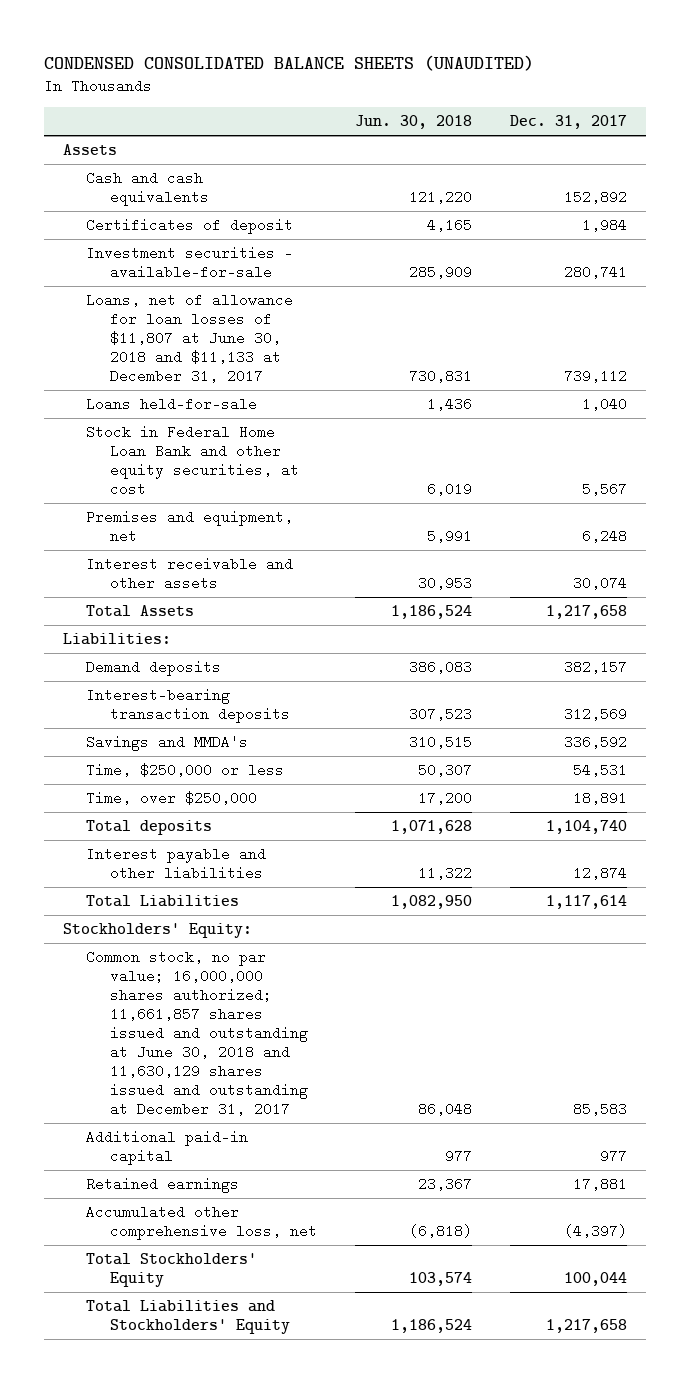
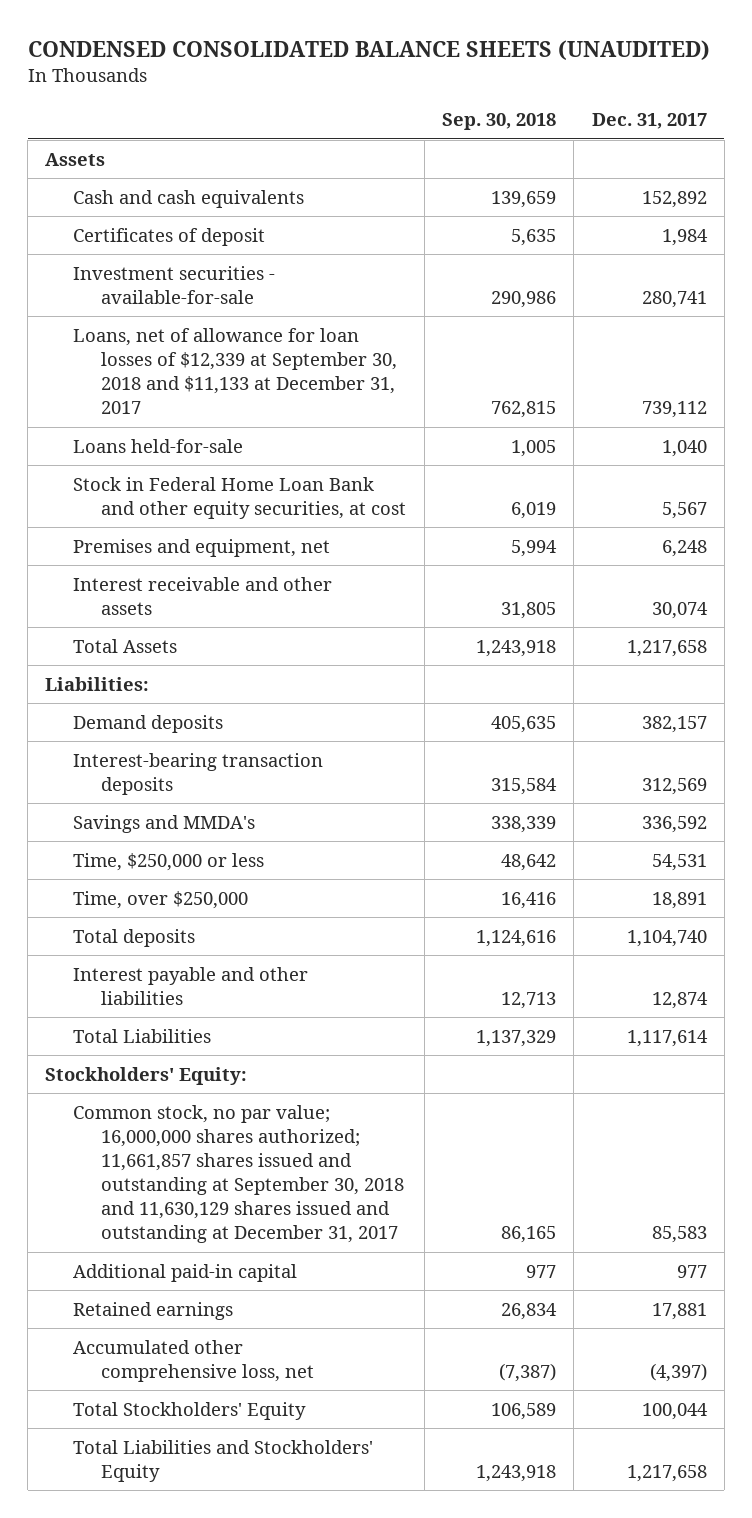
- | Jun. 30, 2018 | Dec. 31, 2017
+ | Sep. 30, 2018 | Dec. 31, 2017
- Loans, net of allowance for loan losses of $11,807 at June 30, 2018 and $11,133 at December 31, 2017 | 730,831 | 739,112
+ Loans, net of allowance for loan losses of $12,339 at September 30, 2018 and $11,133 at December 31, 2017 | 762,815 | 739,112
- Common stock, no par value; 16,000,000 shares authorized; 11,661,857 shares issued and outstanding at June 30, 2018 and 11,630,129 shares issued and outstanding at December 31, 2017 | 86,048 | 85,583
+ Common stock, no par value; 16,000,000 shares authorized; 11,661,857 shares issued and outstanding at September 30, 2018 and 11,630,129 shares issued and outstanding at December 31, 2017 | 86,165 | 85,583

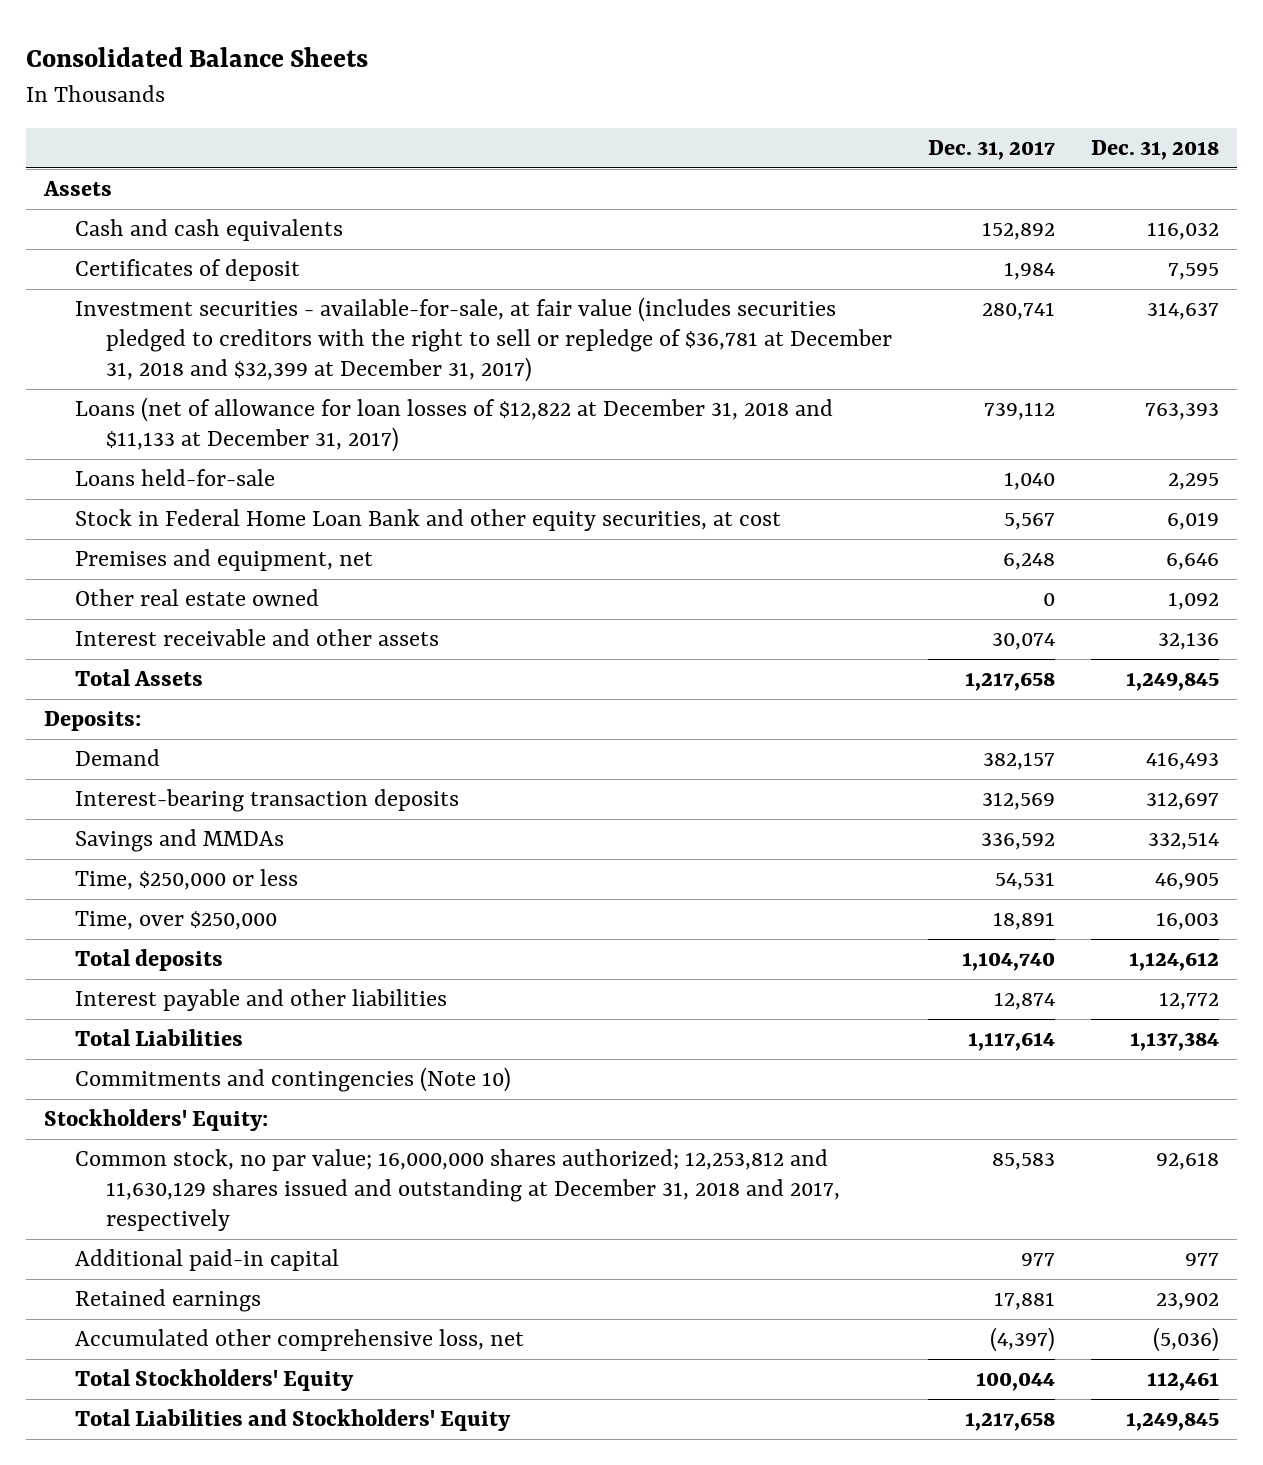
- CONDENSED CONSOLIDATED BALANCE SHEETS (UNAUDITED)
+ Consolidated Balance Sheets
- | Sep. 30, 2018 | Dec. 31, 2017
+ | Dec. 31, 2017 | Dec. 31, 2018
- Investment securities - available-for-sale | 290,986 | 280,741
- Loans, net of allowance for loan losses of $12,339 at September 30, 2018 and $11,133 at December 31, 2017 | 762,815 | 739,112
+ Investment securities - available-for-sale, at fair value (includes securities pledged to creditors with the right to sell or repledge of $36,781 at December 31, 2018 and $32,399 at December 31, 2017) | 280,741 | 314,637
+ Loans (net of allowance for loan losses of $12,822 at December 31, 2018 and $11,133 at December 31, 2017) | 739,112 | 763,393
+ Other real estate owned | 0 | 1,092
- Liabilities:
- Demand deposits | 405,635 | 382,157
+ Deposits:
+ Demand | 382,157 | 416,493
- Savings and MMDA's | 338,339 | 336,592
+ Savings and MMDAs | 336,592 | 332,514
+ Commitments and contingencies (Note 10)
- Common stock, no par value; 16,000,000 shares authorized; 11,661,857 shares issued and outstanding at September 30, 2018 and 11,630,129 shares issued and outstanding at December 31, 2017 | 86,165 | 85,583
+ Common stock, no par value; 16,000,000 shares authorized; 12,253,812 and 11,630,129 shares issued and outstanding at December 31, 2018 and 2017, respectively | 85,583 | 92,618

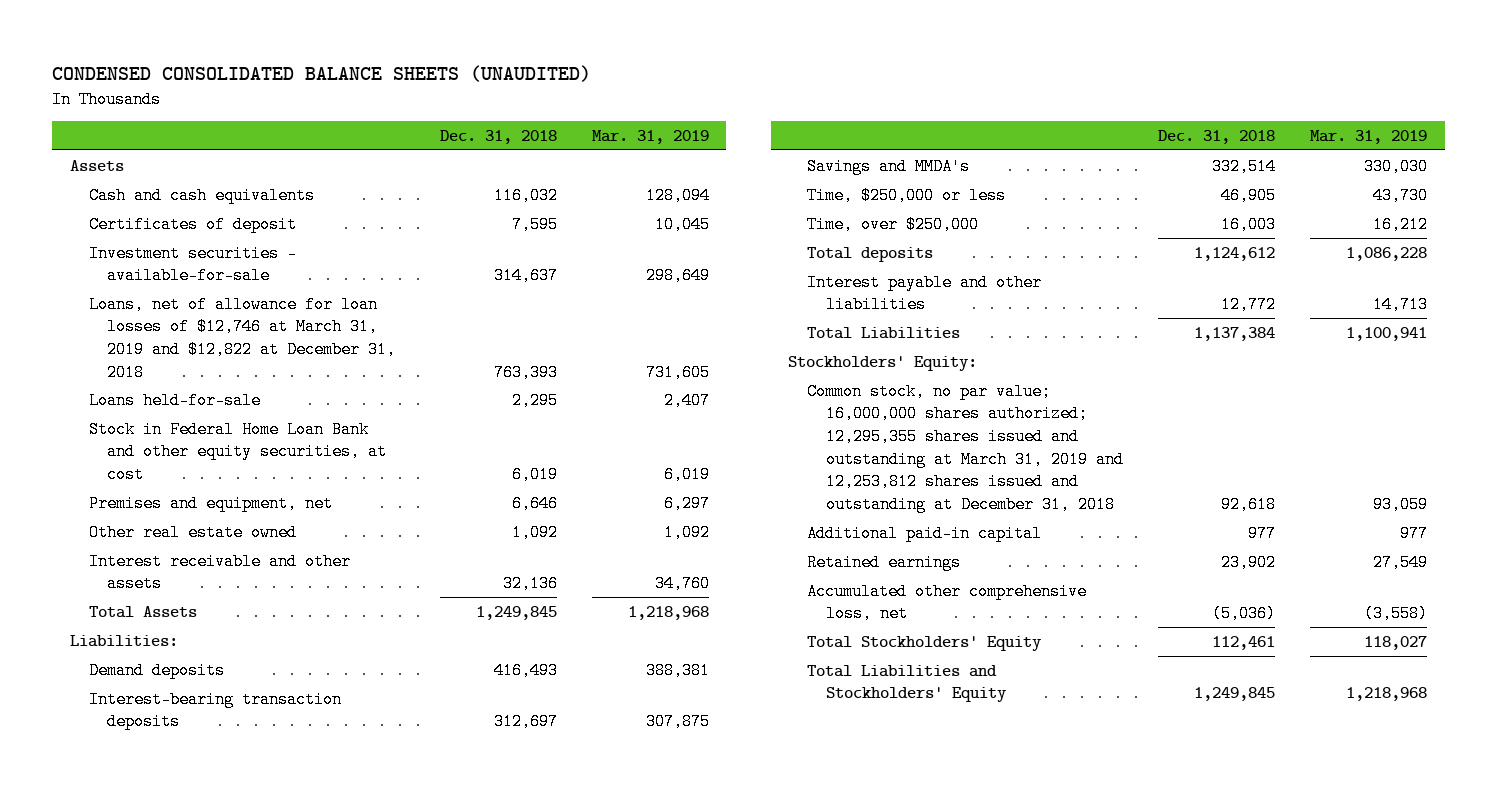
- Consolidated Balance Sheets
+ CONDENSED CONSOLIDATED BALANCE SHEETS (UNAUDITED)
- | Dec. 31, 2017 | Dec. 31, 2018
+ | Dec. 31, 2018 | Mar. 31, 2019
- Investment securities - available-for-sale, at fair value (includes securities pledged to creditors with the right to sell or repledge of $36,781 at December 31, 2018 and $32,399 at December 31, 2017) | 280,741 | 314,637
- Loans (net of allowance for loan losses of $12,822 at December 31, 2018 and $11,133 at December 31, 2017) | 739,112 | 763,393
+ Investment securities - available-for-sale | 314,637 | 298,649
+ Loans, net of allowance for loan losses of $12,746 at March 31, 2019 and $12,822 at December 31, 2018 | 763,393 | 731,605
- Deposits:
- Demand | 382,157 | 416,493
+ Liabilities:
+ Demand deposits | 416,493 | 388,381
- Savings and MMDAs | 336,592 | 332,514
+ Savings and MMDA's | 332,514 | 330,030
- Commitments and contingencies (Note 10)
- Common stock, no par value; 16,000,000 shares authorized; 12,253,812 and 11,630,129 shares issued and outstanding at December 31, 2018 and 2017, respectively | 85,583 | 92,618
+ Common stock, no par value; 16,000,000 shares authorized; 12,295,355 shares issued and outstanding at March 31, 2019 and 12,253,812 shares issued and outstanding at December 31, 2018 | 92,618 | 93,059

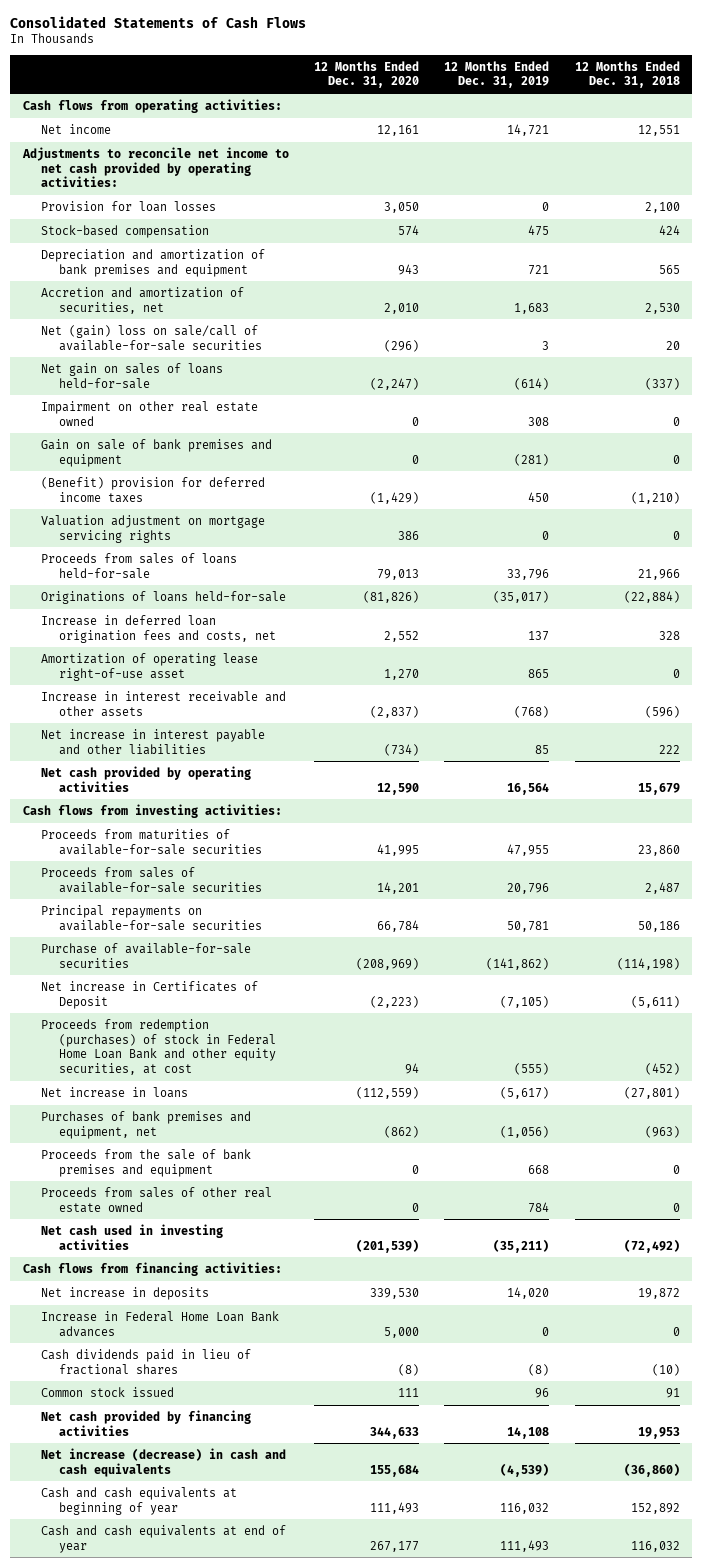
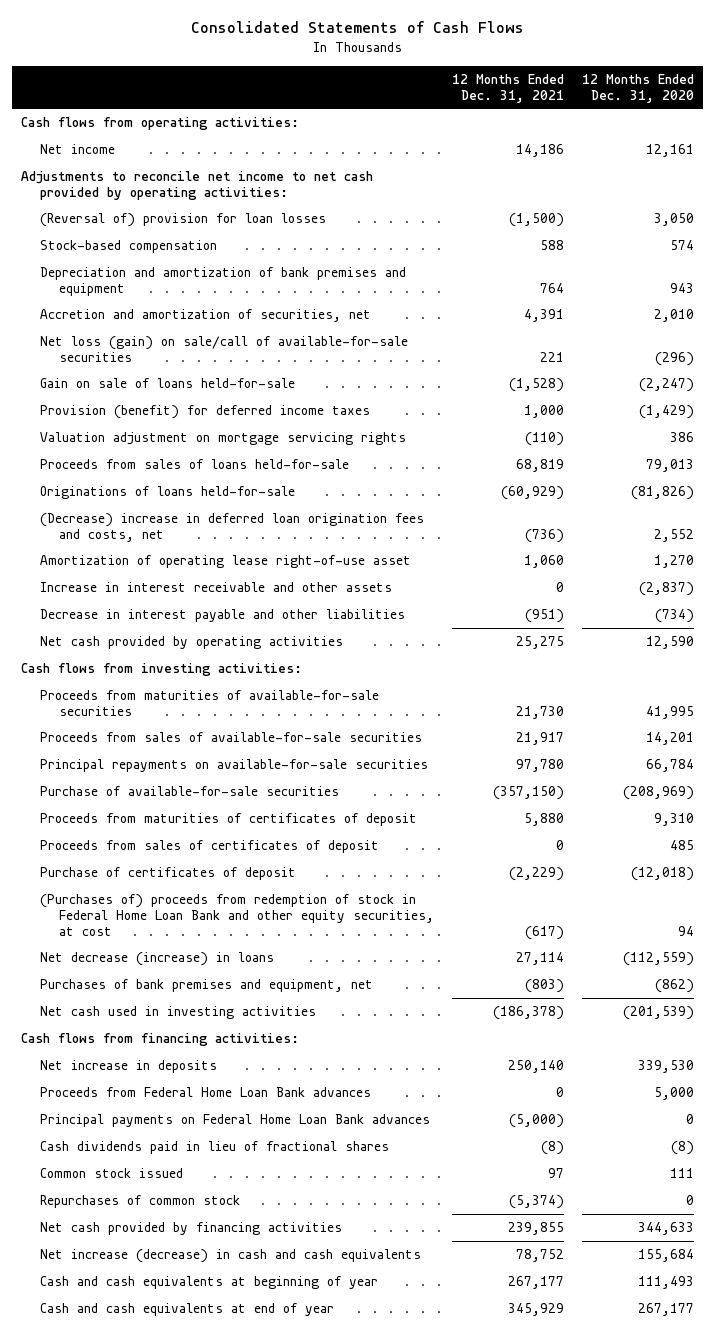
- | 12 Months Ended Dec. 31, 2020 | 12 Months Ended Dec. 31, 2019 | 12 Months Ended Dec. 31, 2018
+ | 12 Months Ended Dec. 31, 2021 | 12 Months Ended Dec. 31, 2020
- Provision for loan losses | 3,050 | 0 | 2,100
+ (Reversal of) provision for loan losses | (1,500) | 3,050
- Net (gain) loss on sale/call of available-for-sale securities | (296) | 3 | 20
- Net gain on sales of loans held-for-sale | (2,247) | (614) | (337)
- Impairment on other real estate owned | 0 | 308 | 0
- Gain on sale of bank premises and equipment | 0 | (281) | 0
- (Benefit) provision for deferred income taxes | (1,429) | 450 | (1,210)
+ Net loss (gain) on sale/call of available-for-sale securities | 221 | (296)
+ Gain on sale of loans held-for-sale | (1,528) | (2,247)
+ Provision (benefit) for deferred income taxes | 1,000 | (1,429)
- Increase in deferred loan origination fees and costs, net | 2,552 | 137 | 328
+ (Decrease) increase in deferred loan origination fees and costs, net | (736) | 2,552
- Net increase in interest payable and other liabilities | (734) | 85 | 222
+ Decrease in interest payable and other liabilities | (951) | (734)
- Net increase in Certificates of Deposit | (2,223) | (7,105) | (5,611)
- Proceeds from redemption (purchases) of stock in Federal Home Loan Bank and other equity securities, at cost | 94 | (555) | (452)
- Net increase in loans | (112,559) | (5,617) | (27,801)
+ Proceeds from maturities of certificates of deposit | 5,880 | 9,310
+ Proceeds from sales of certificates of deposit | 0 | 485
+ Purchase of certificates of deposit | (2,229) | (12,018)
+ (Purchases of) proceeds from redemption of stock in Federal Home Loan Bank and other equity securities, at cost | (617) | 94
+ Net decrease (increase) in loans | 27,114 | (112,559)
- Proceeds from the sale of bank premises and equipment | 0 | 668 | 0
- Proceeds from sales of other real estate owned | 0 | 784 | 0
- Increase in Federal Home Loan Bank advances | 5,000 | 0 | 0
+ Proceeds from Federal Home Loan Bank advances | 0 | 5,000
+ Principal payments on Federal Home Loan Bank advances | (5,000) | 0
+ Repurchases of common stock | (5,374) | 0

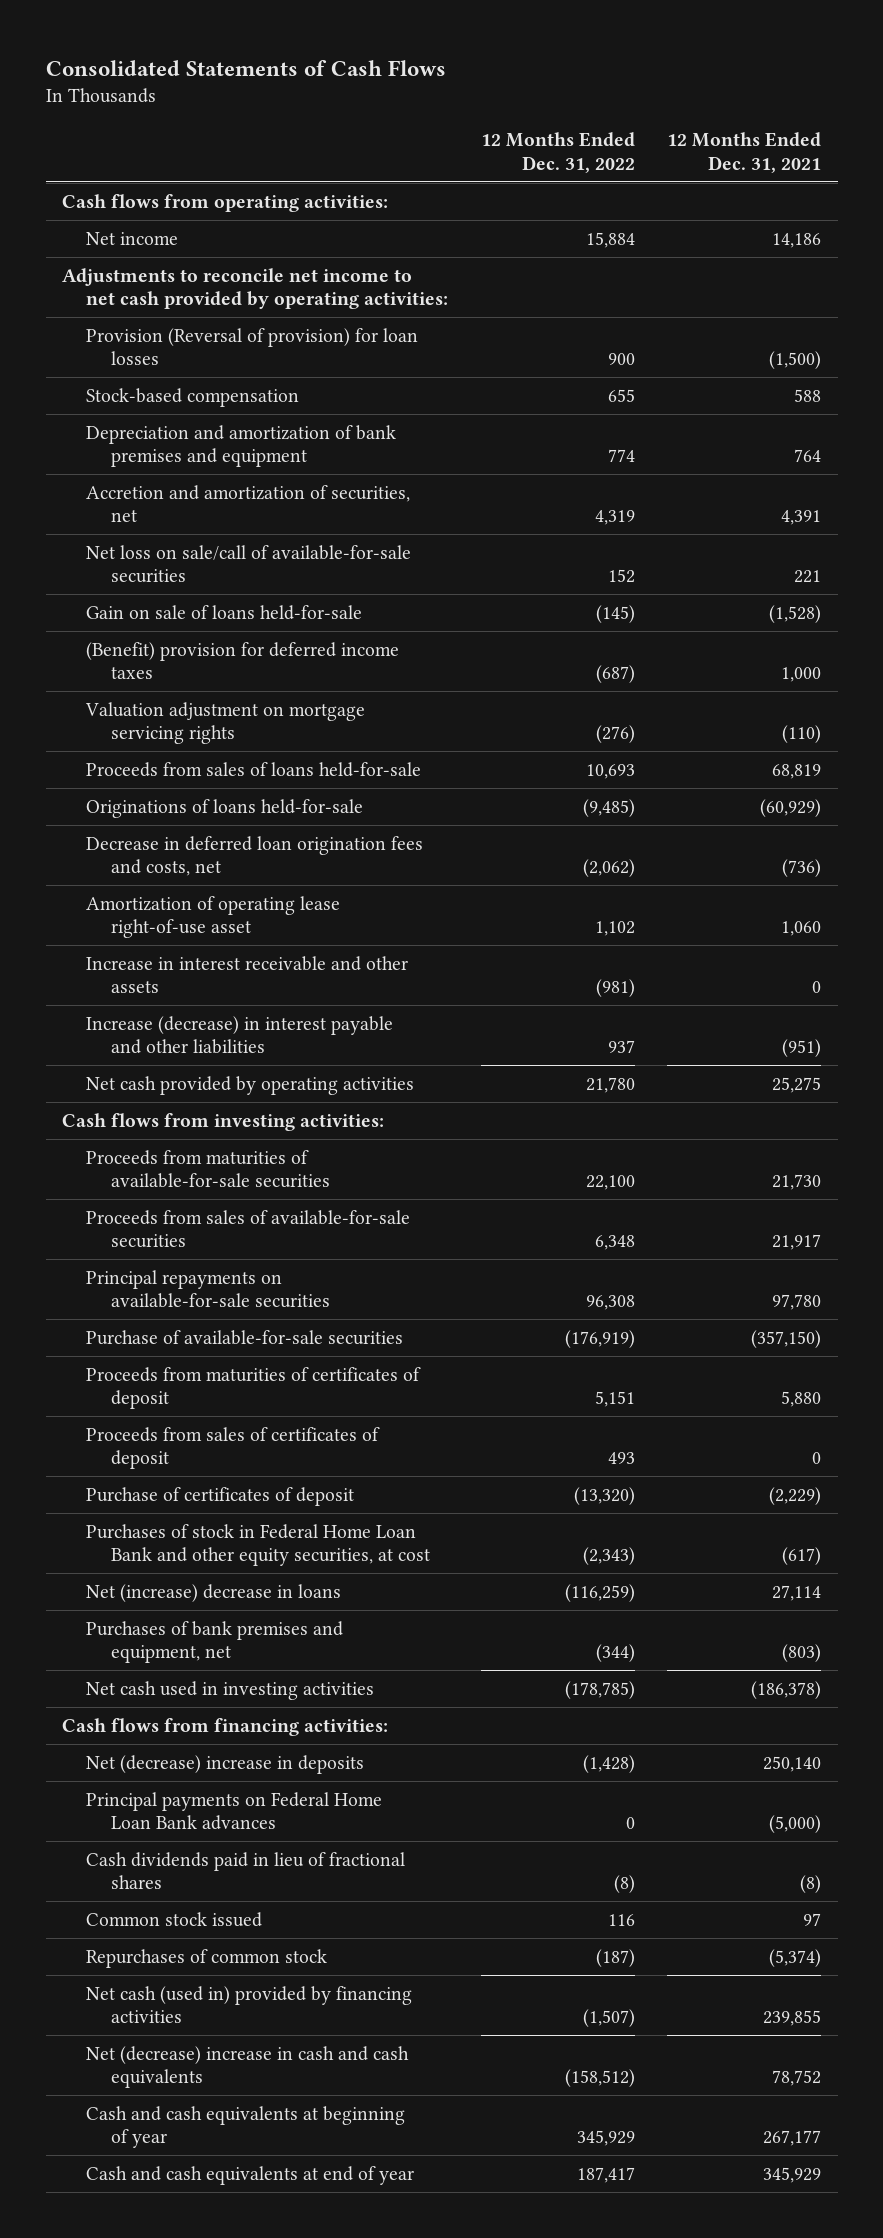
- | 12 Months Ended Dec. 31, 2021 | 12 Months Ended Dec. 31, 2020
+ | 12 Months Ended Dec. 31, 2022 | 12 Months Ended Dec. 31, 2021
- (Reversal of) provision for loan losses | (1,500) | 3,050
+ Provision (Reversal of provision) for loan losses | 900 | (1,500)
- Net loss (gain) on sale/call of available-for-sale securities | 221 | (296)
+ Net loss on sale/call of available-for-sale securities | 152 | 221
- Provision (benefit) for deferred income taxes | 1,000 | (1,429)
+ (Benefit) provision for deferred income taxes | (687) | 1,000
- (Decrease) increase in deferred loan origination fees and costs, net | (736) | 2,552
+ Decrease in deferred loan origination fees and costs, net | (2,062) | (736)
- Decrease in interest payable and other liabilities | (951) | (734)
+ Increase (decrease) in interest payable and other liabilities | 937 | (951)
- (Purchases of) proceeds from redemption of stock in Federal Home Loan Bank and other equity securities, at cost | (617) | 94
- Net decrease (increase) in loans | 27,114 | (112,559)
+ Purchases of stock in Federal Home Loan Bank and other equity securities, at cost | (2,343) | (617)
+ Net (increase) decrease in loans | (116,259) | 27,114
- Net increase in deposits | 250,140 | 339,530
- Proceeds from Federal Home Loan Bank advances | 0 | 5,000
+ Net (decrease) increase in deposits | (1,428) | 250,140
- Net cash provided by financing activities | 239,855 | 344,633
- Net increase (decrease) in cash and cash equivalents | 78,752 | 155,684
+ Net cash (used in) provided by financing activities | (1,507) | 239,855
+ Net (decrease) increase in cash and cash equivalents | (158,512) | 78,752

